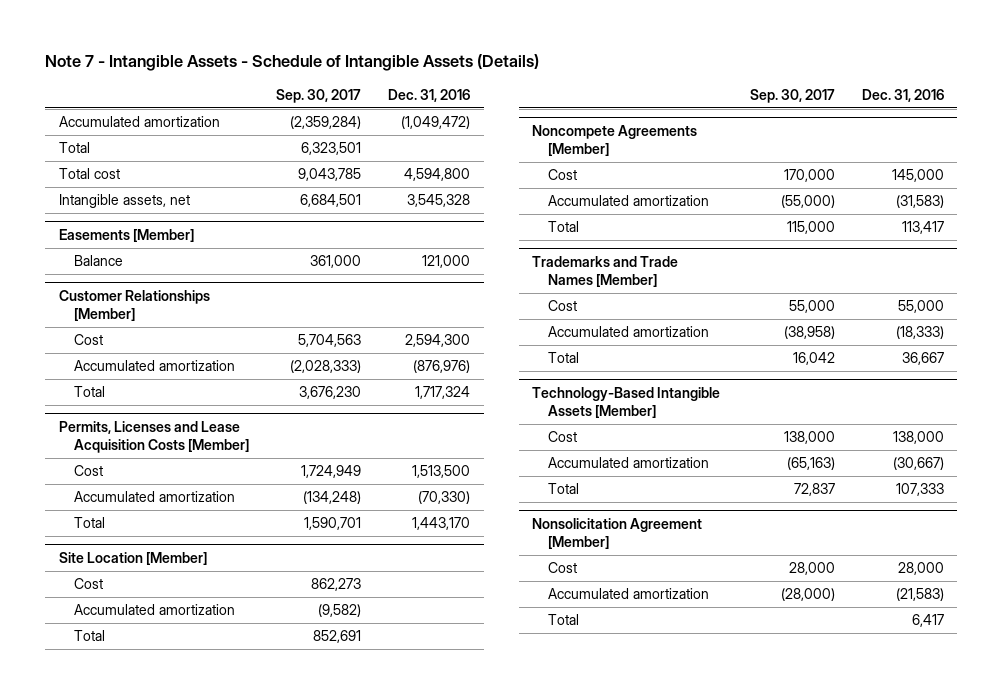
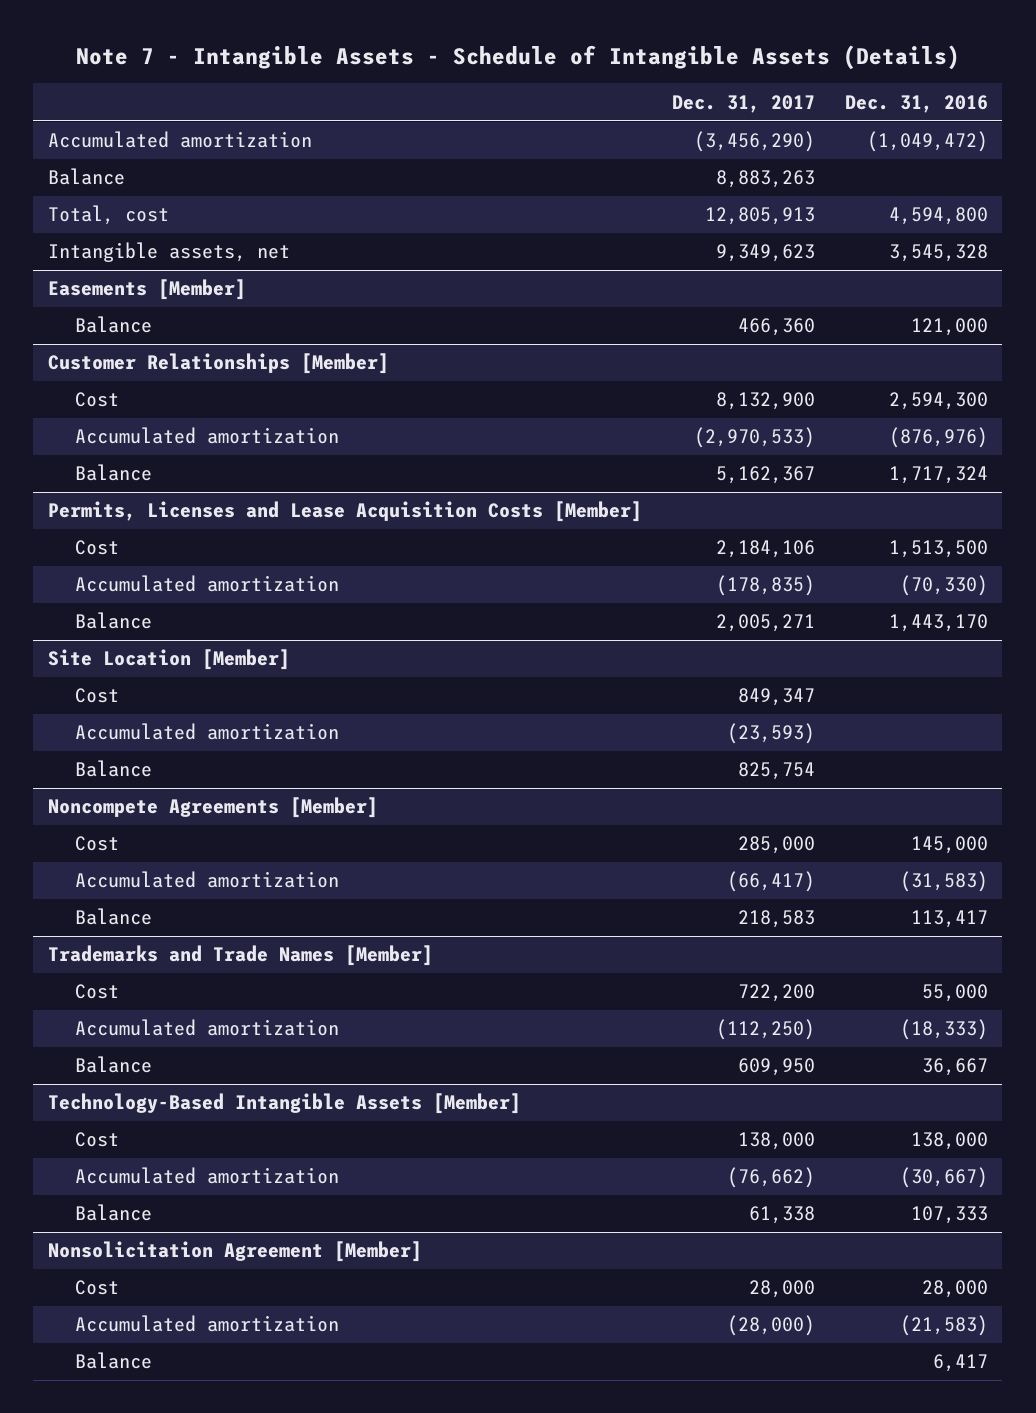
- | Sep. 30, 2017 | Dec. 31, 2016
+ | Dec. 31, 2017 | Dec. 31, 2016
- Total | 6,323,501 |
- Total cost | 9,043,785 | 4,594,800
+ Balance | 8,883,263 |
+ Total, cost | 12,805,913 | 4,594,800
@ Customer Relationships [Member]
- Total | 3,676,230 | 1,717,324
+ Balance | 5,162,367 | 1,717,324
@ Permits, Licenses and Lease Acquisition Costs [Member]
- Total | 1,590,701 | 1,443,170
+ Balance | 2,005,271 | 1,443,170
@ Site Location [Member]
- Total | 852,691 |
+ Balance | 825,754 |
@ Noncompete Agreements [Member]
- Total | 115,000 | 113,417
+ Balance | 218,583 | 113,417
@ Trademarks and Trade Names [Member]
- Total | 16,042 | 36,667
+ Balance | 609,950 | 36,667
@ Technology-Based Intangible Assets [Member]
- Total | 72,837 | 107,333
+ Balance | 61,338 | 107,333
@ Nonsolicitation Agreement [Member]
- Total | | 6,417
+ Balance | | 6,417

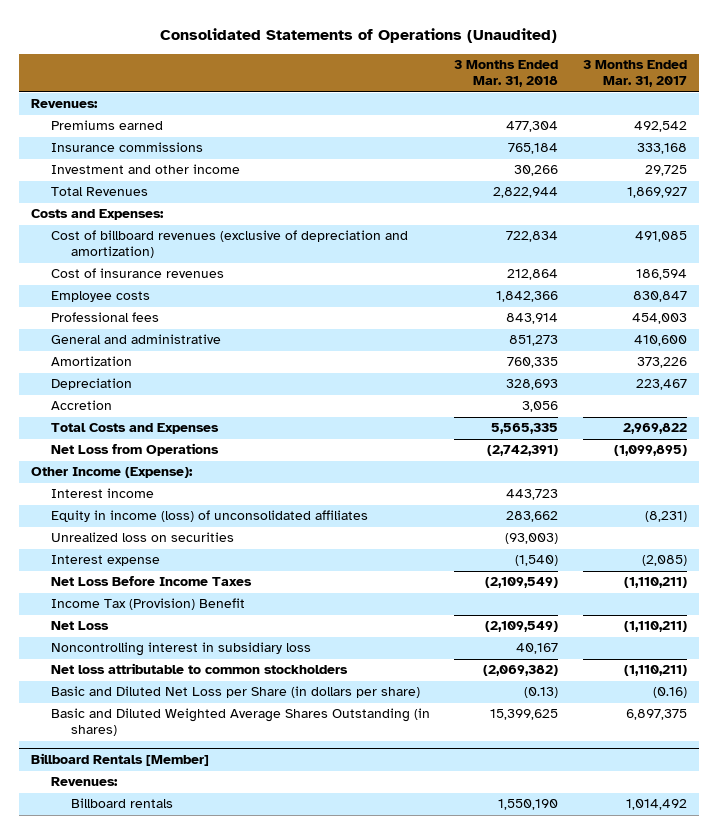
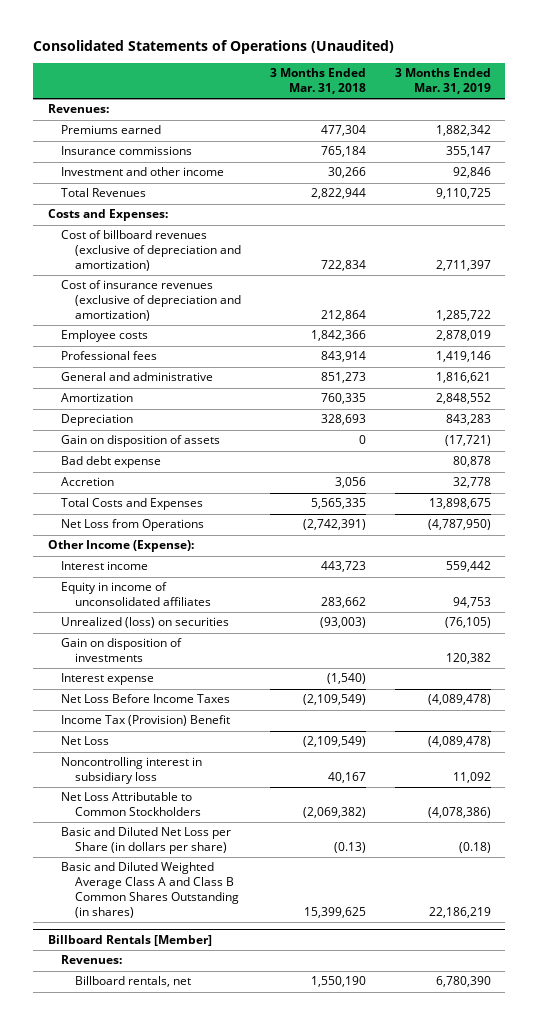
- | 3 Months Ended Mar. 31, 2018 | 3 Months Ended Mar. 31, 2017
+ | 3 Months Ended Mar. 31, 2018 | 3 Months Ended Mar. 31, 2019
- Cost of insurance revenues | 212,864 | 186,594
+ Cost of insurance revenues (exclusive of depreciation and amortization) | 212,864 | 1,285,722
+ Gain on disposition of assets | 0 | (17,721)
+ Bad debt expense | | 80,878
- Equity in income (loss) of unconsolidated affiliates | 283,662 | (8,231)
- Unrealized loss on securities | (93,003) |
+ Equity in income of unconsolidated affiliates | 283,662 | 94,753
+ Unrealized (loss) on securities | (93,003) | (76,105)
+ Gain on disposition of investments | | 120,382
- Net loss attributable to common stockholders | (2,069,382) | (1,110,211)
+ Net Loss Attributable to Common Stockholders | (2,069,382) | (4,078,386)
- Basic and Diluted Weighted Average Shares Outstanding (in shares) | 15,399,625 | 6,897,375
+ Basic and Diluted Weighted Average Class A and Class B Common Shares Outstanding (in shares) | 15,399,625 | 22,186,219
@ Billboard Rentals [Member]
- Billboard rentals | 1,550,190 | 1,014,492
+ Billboard rentals, net | 1,550,190 | 6,780,390

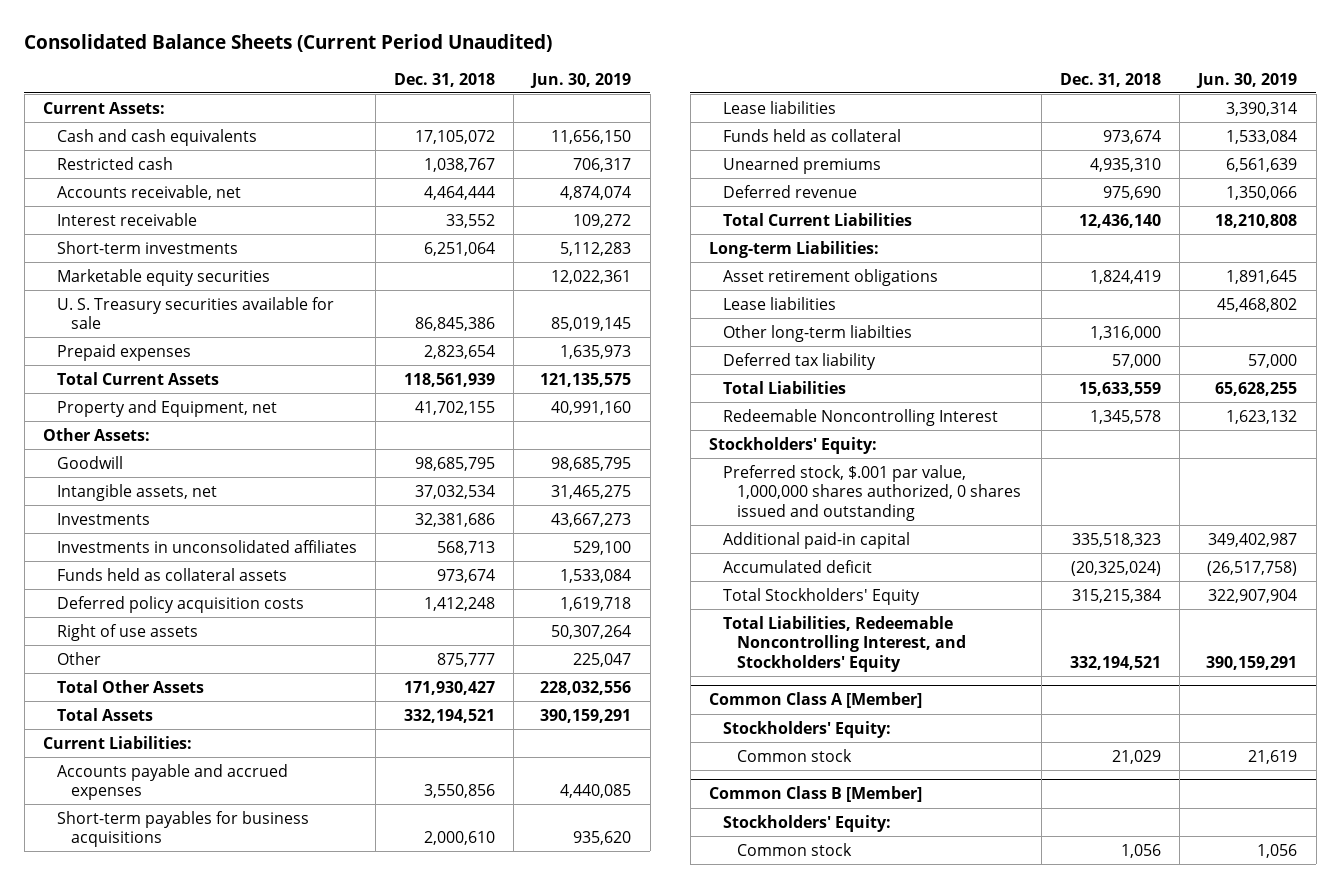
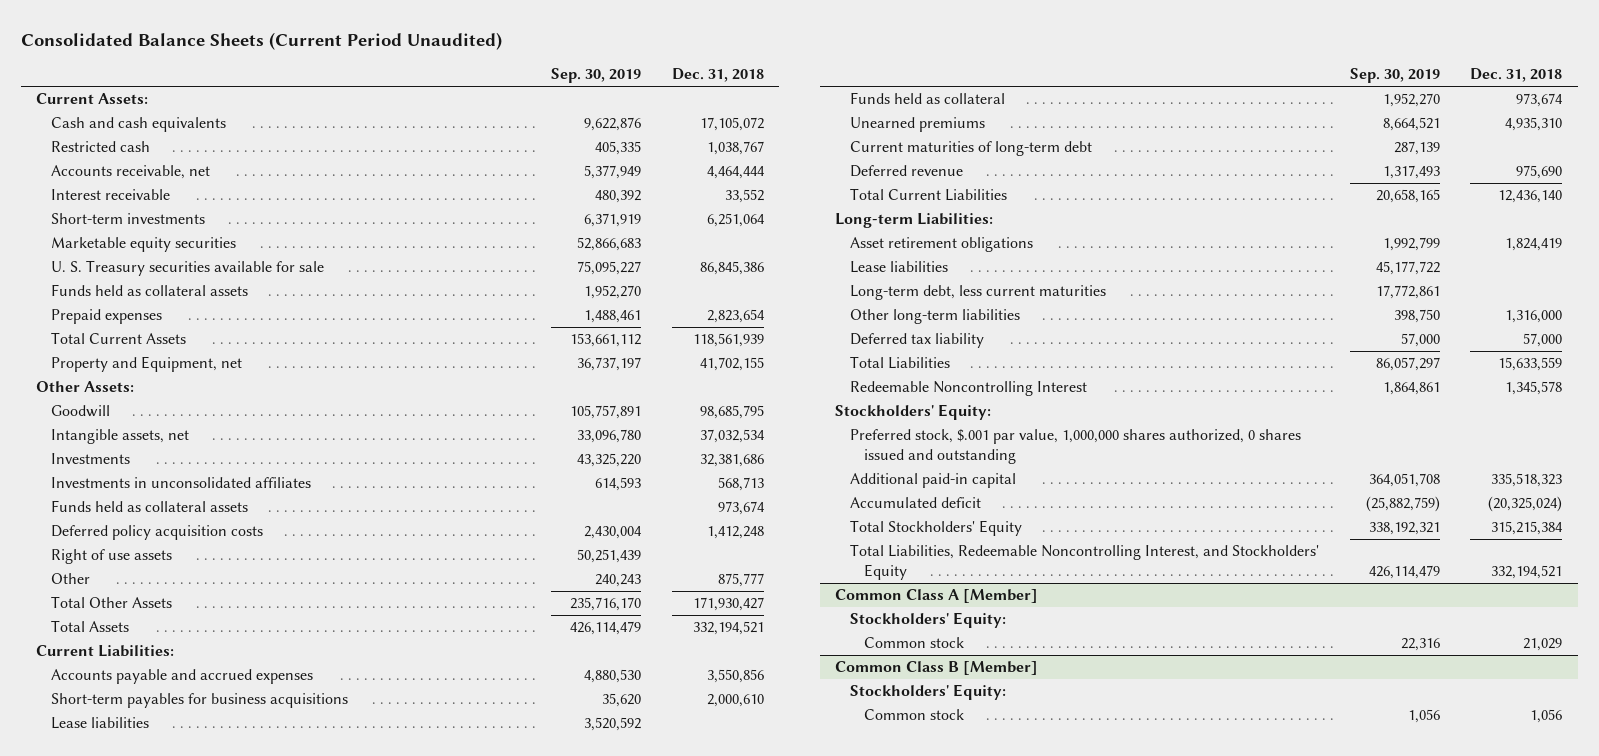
- | Dec. 31, 2018 | Jun. 30, 2019
+ | Sep. 30, 2019 | Dec. 31, 2018
+ Funds held as collateral assets | 1,952,270 |
+ Current maturities of long-term debt | 287,139 |
- Other long-term liabilties | 1,316,000 |
+ Long-term debt, less current maturities | 17,772,861 |
+ Other long-term liabilities | 398,750 | 1,316,000

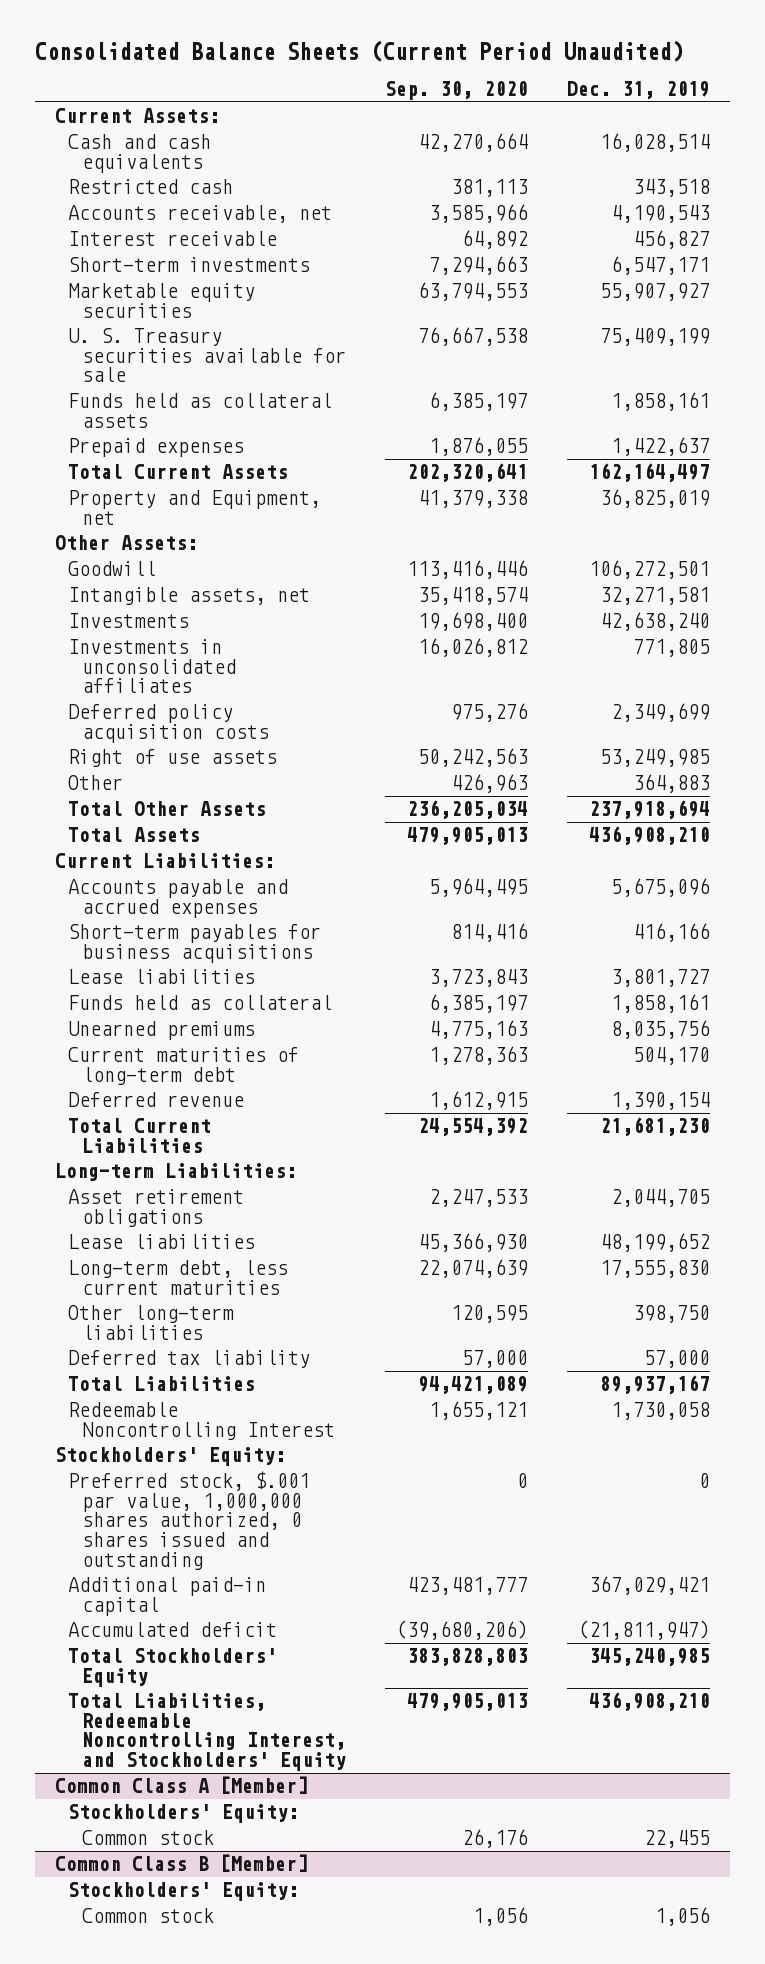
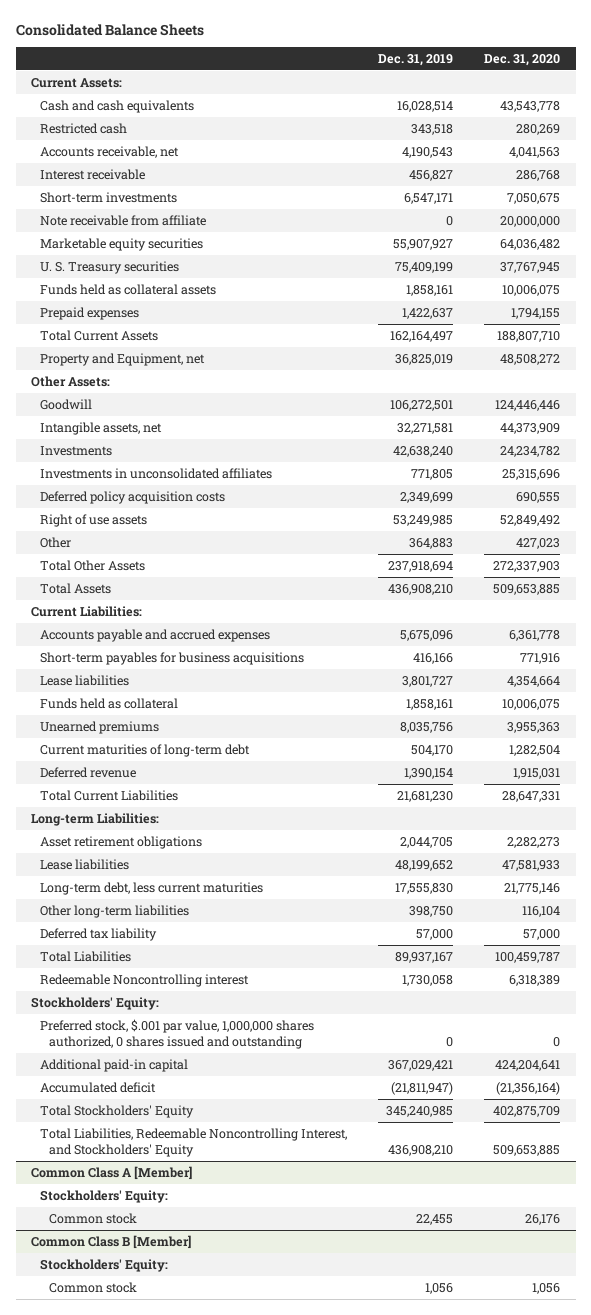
- Consolidated Balance Sheets (Current Period Unaudited)
+ Consolidated Balance Sheets
- | Sep. 30, 2020 | Dec. 31, 2019
+ | Dec. 31, 2019 | Dec. 31, 2020
+ Note receivable from affiliate | 0 | 20,000,000
- U. S. Treasury securities available for sale | 76,667,538 | 75,409,199
+ U. S. Treasury securities | 75,409,199 | 37,767,945
- Redeemable Noncontrolling Interest | 1,655,121 | 1,730,058
+ Redeemable Noncontrolling interest | 1,730,058 | 6,318,389

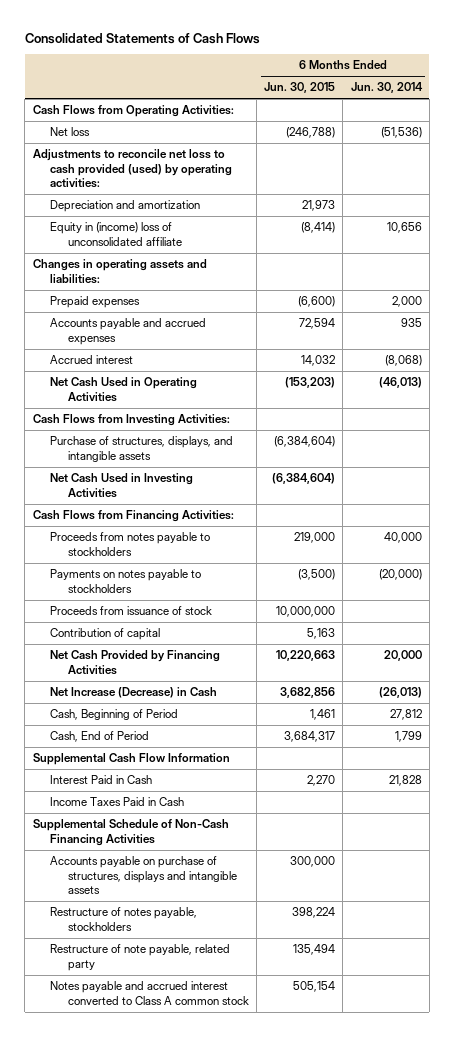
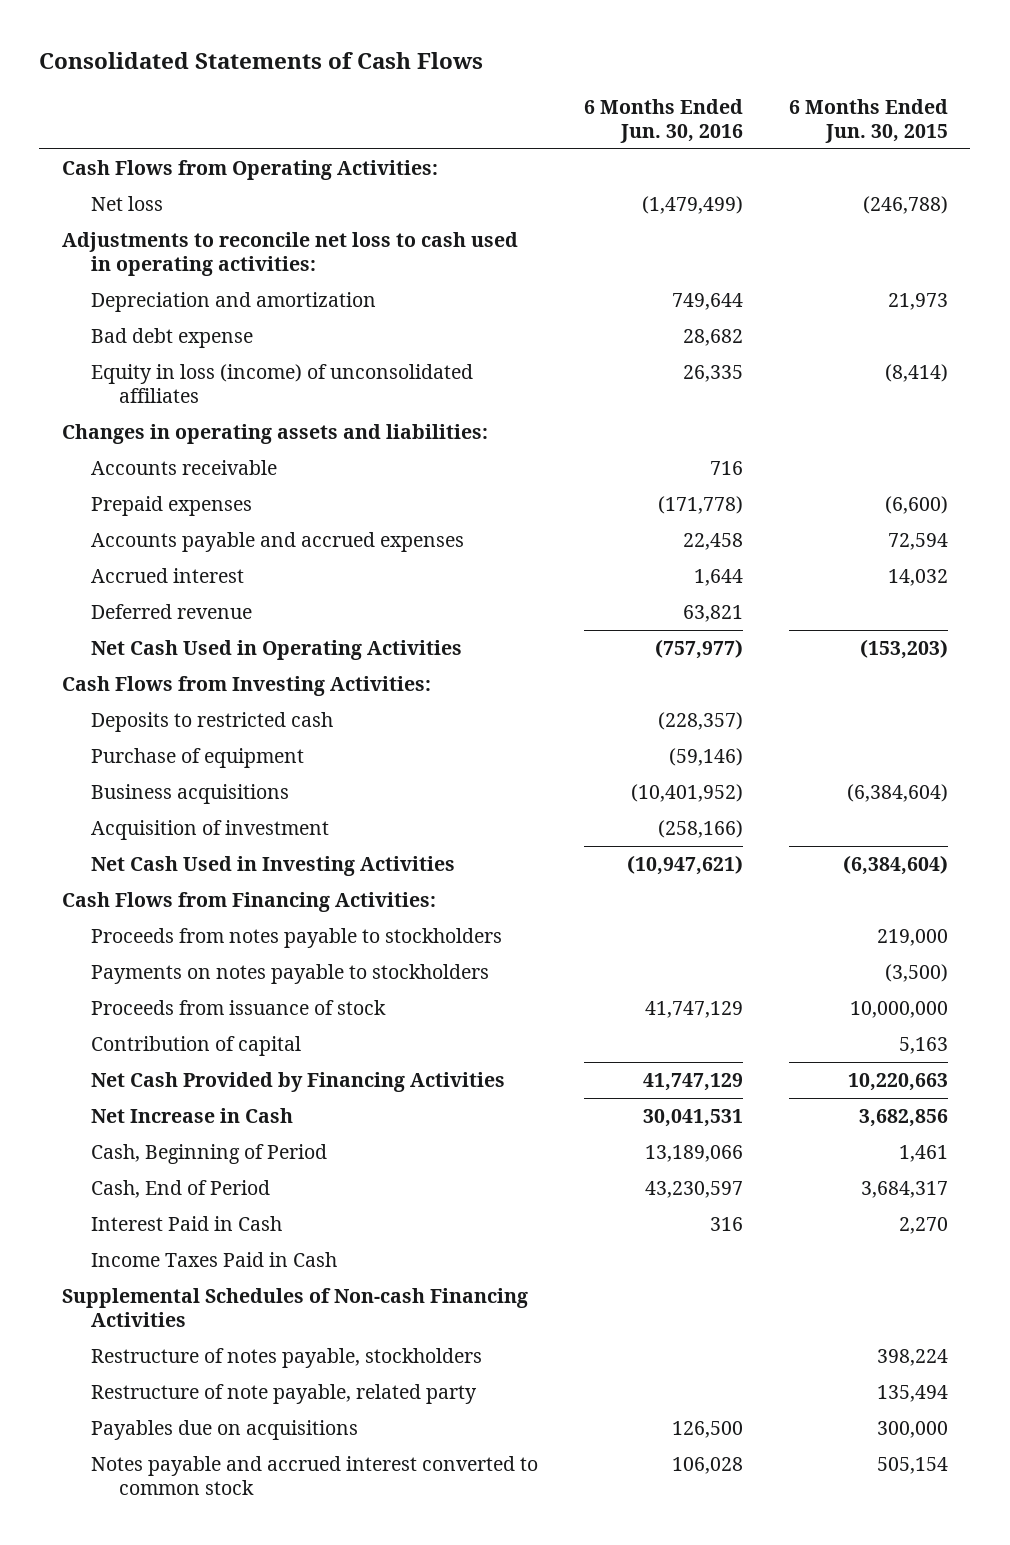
- | 6 Months Ended Jun. 30, 2015 | 6 Months Ended Jun. 30, 2014
+ | 6 Months Ended Jun. 30, 2016 | 6 Months Ended Jun. 30, 2015
- Adjustments to reconcile net loss to cash provided (used) by operating activities:
+ Adjustments to reconcile net loss to cash used in operating activities:
- Equity in (income) loss of unconsolidated affiliate | (8,414) | 10,656
+ Bad debt expense | 28,682 |
+ Equity in loss (income) of unconsolidated affiliates | 26,335 | (8,414)
+ Accounts receivable | 716 |
+ Deferred revenue | 63,821 |
- Purchase of structures, displays, and intangible assets | (6,384,604) |
+ Deposits to restricted cash | (228,357) |
+ Purchase of equipment | (59,146) |
+ Business acquisitions | (10,401,952) | (6,384,604)
+ Acquisition of investment | (258,166) |
- Net Increase (Decrease) in Cash | 3,682,856 | (26,013)
+ Net Increase in Cash | 30,041,531 | 3,682,856
- Supplemental Cash Flow Information
- Supplemental Schedule of Non-Cash Financing Activities
- Accounts payable on purchase of structures, displays and intangible assets | 300,000 |
+ Supplemental Schedules of Non-cash Financing Activities
- Notes payable and accrued interest converted to Class A common stock | 505,154 |
+ Payables due on acquisitions | 126,500 | 300,000
+ Notes payable and accrued interest converted to common stock | 106,028 | 505,154

